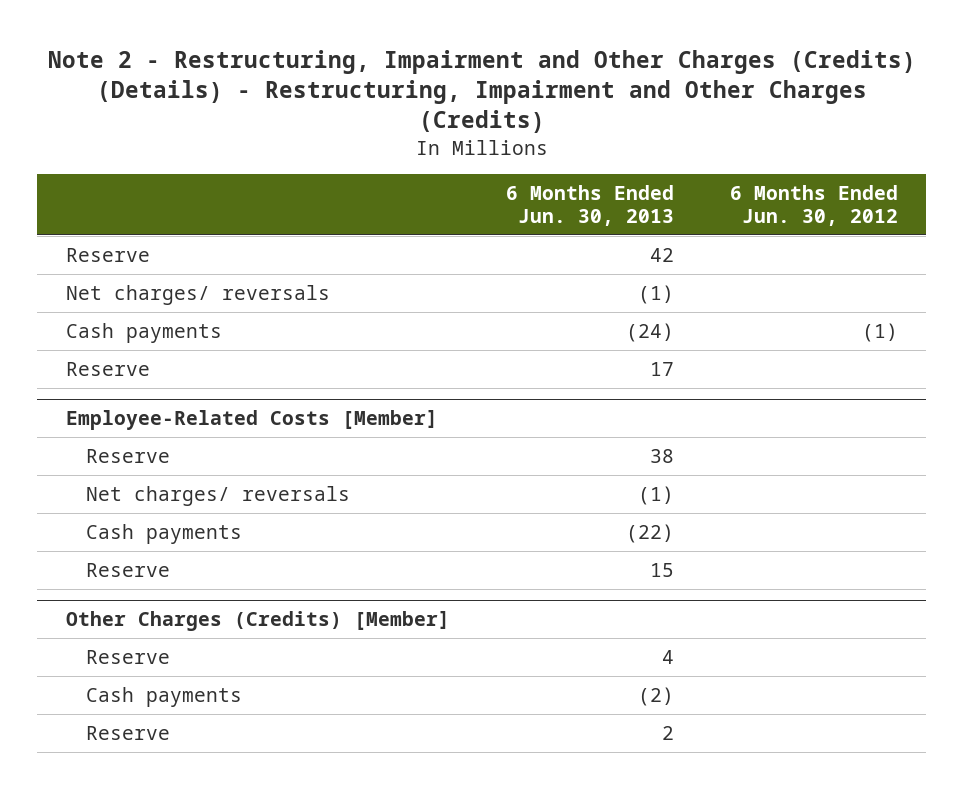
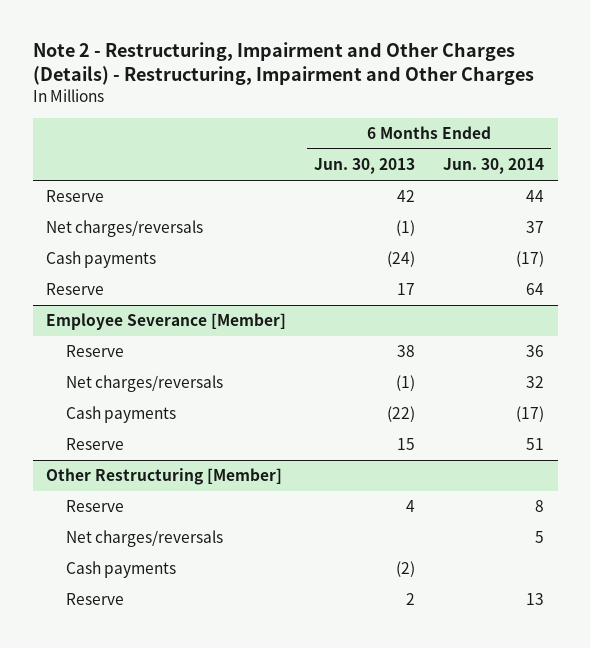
- Note 2 - Restructuring, Impairment and Other Charges (Credits) (Details) - Restructuring, Impairment and Other Charges (Credits)
+ Note 2 - Restructuring, Impairment and Other Charges (Details) - Restructuring, Impairment and Other Charges
- | 6 Months Ended Jun. 30, 2013 | 6 Months Ended Jun. 30, 2012
+ | 6 Months Ended Jun. 30, 2013 | 6 Months Ended Jun. 30, 2014
- Net charges/ reversals | (1) |
+ Net charges/reversals | (1) | 37
- Employee-Related Costs [Member]
+ Employee Severance [Member]
- Net charges/ reversals | (1) |
+ Net charges/reversals | (1) | 32
- Other Charges (Credits) [Member]
+ Other Restructuring [Member]
+ Net charges/reversals | | 5

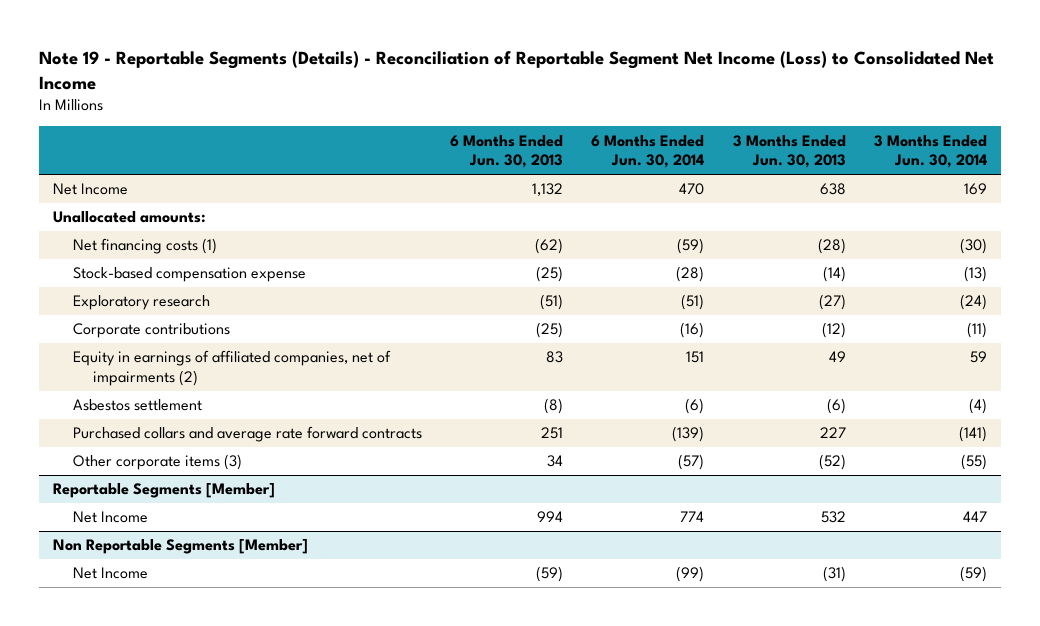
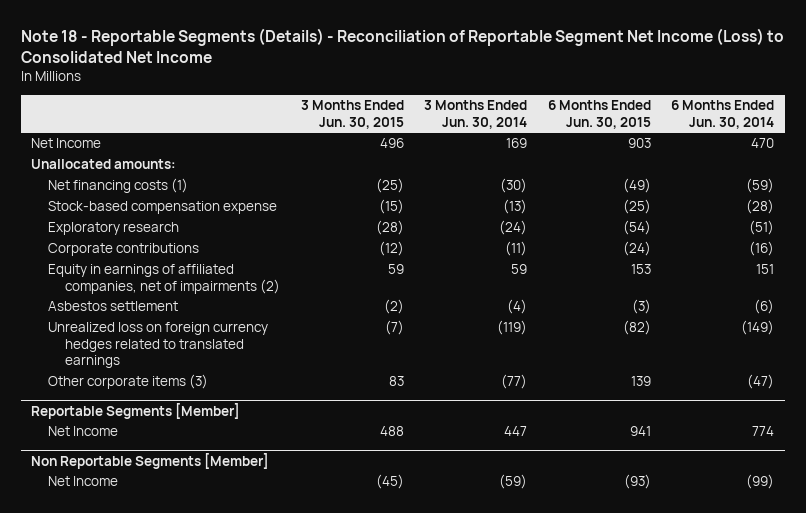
- Note 19 - Reportable Segments (Details) - Reconciliation of Reportable Segment Net Income (Loss) to Consolidated Net Income
+ Note 18 - Reportable Segments (Details) - Reconciliation of Reportable Segment Net Income (Loss) to Consolidated Net Income
- | 6 Months Ended Jun. 30, 2013 | 6 Months Ended Jun. 30, 2014 | 3 Months Ended Jun. 30, 2013 | 3 Months Ended Jun. 30, 2014
+ | 3 Months Ended Jun. 30, 2015 | 3 Months Ended Jun. 30, 2014 | 6 Months Ended Jun. 30, 2015 | 6 Months Ended Jun. 30, 2014
- Purchased collars and average rate forward contracts | 251 | (139) | 227 | (141)
- Other corporate items (3) | 34 | (57) | (52) | (55)
+ Unrealized loss on foreign currency hedges related to translated earnings | (7) | (119) | (82) | (149)
+ Other corporate items (3) | 83 | (77) | 139 | (47)

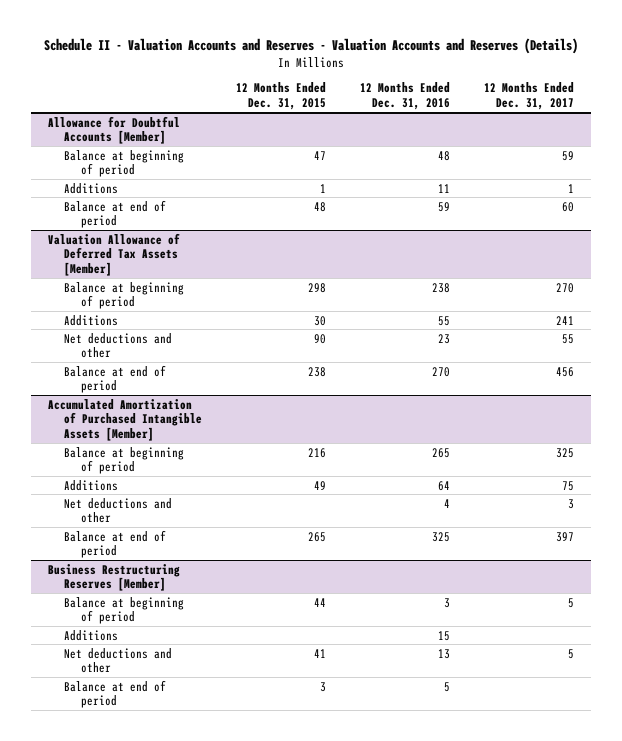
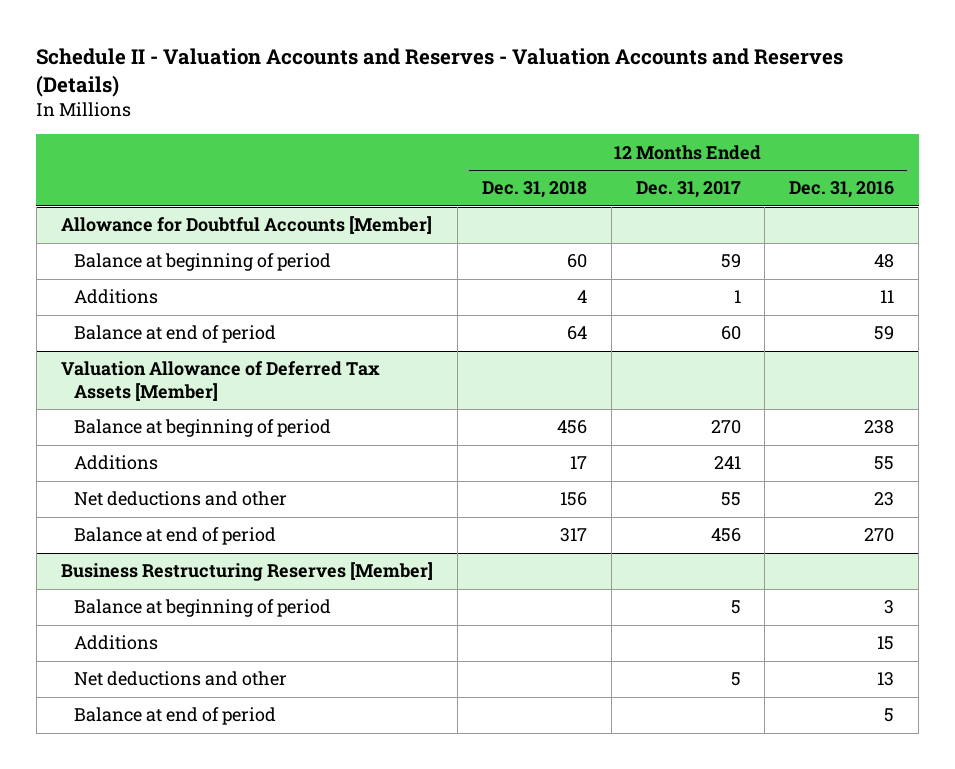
- | 12 Months Ended Dec. 31, 2015 | 12 Months Ended Dec. 31, 2016 | 12 Months Ended Dec. 31, 2017
+ | 12 Months Ended Dec. 31, 2018 | 12 Months Ended Dec. 31, 2017 | 12 Months Ended Dec. 31, 2016
- Accumulated Amortization of Purchased Intangible Assets [Member]
- Balance at beginning of period | 216 | 265 | 325
- Additions | 49 | 64 | 75
- Net deductions and other | | 4 | 3
- Balance at end of period | 265 | 325 | 397

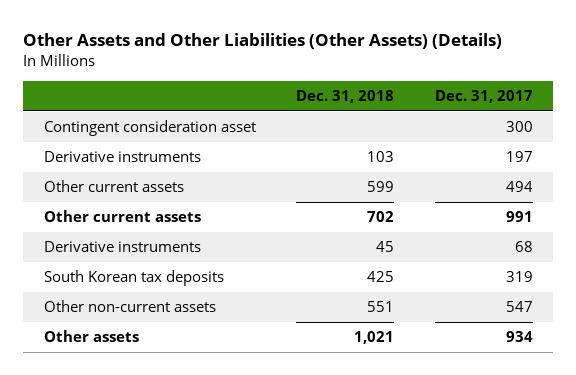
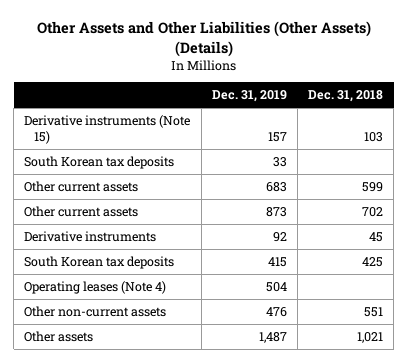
- | Dec. 31, 2018 | Dec. 31, 2017
+ | Dec. 31, 2019 | Dec. 31, 2018
- Contingent consideration asset | | 300
- Derivative instruments | 103 | 197
+ Derivative instruments (Note 15) | 157 | 103
+ South Korean tax deposits | 33 |
+ Operating leases (Note 4) | 504 |

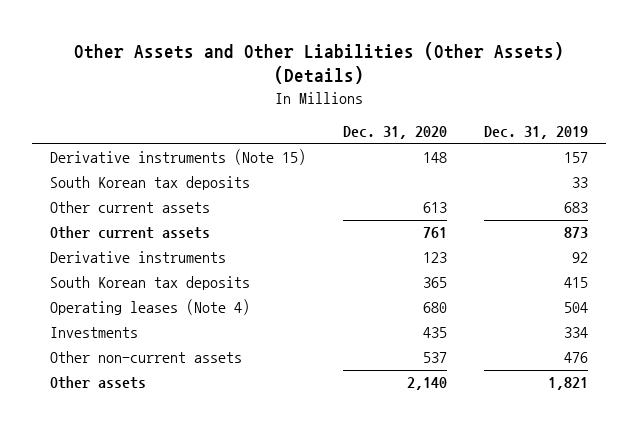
- | Dec. 31, 2019 | Dec. 31, 2018
+ | Dec. 31, 2020 | Dec. 31, 2019
+ Investments | 435 | 334
- Other assets | 1,487 | 1,021
+ Other assets | 2,140 | 1,821

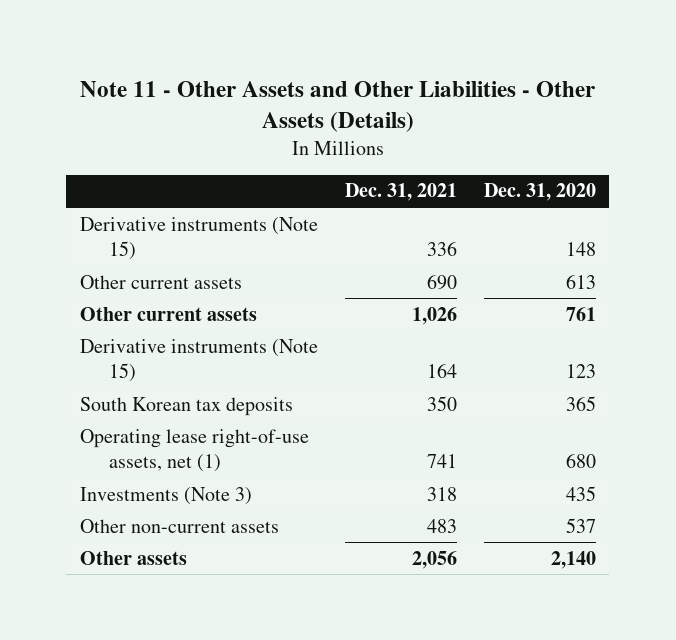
- Other Assets and Other Liabilities (Other Assets) (Details)
+ Note 11 - Other Assets and Other Liabilities - Other Assets (Details)
- | Dec. 31, 2020 | Dec. 31, 2019
+ | Dec. 31, 2021 | Dec. 31, 2020
- South Korean tax deposits | | 33
- Derivative instruments | 123 | 92
+ Derivative instruments (Note 15) | 164 | 123
- Operating leases (Note 4) | 680 | 504
- Investments | 435 | 334
+ Operating lease right-of-use assets, net (1) | 741 | 680
+ Investments (Note 3) | 318 | 435

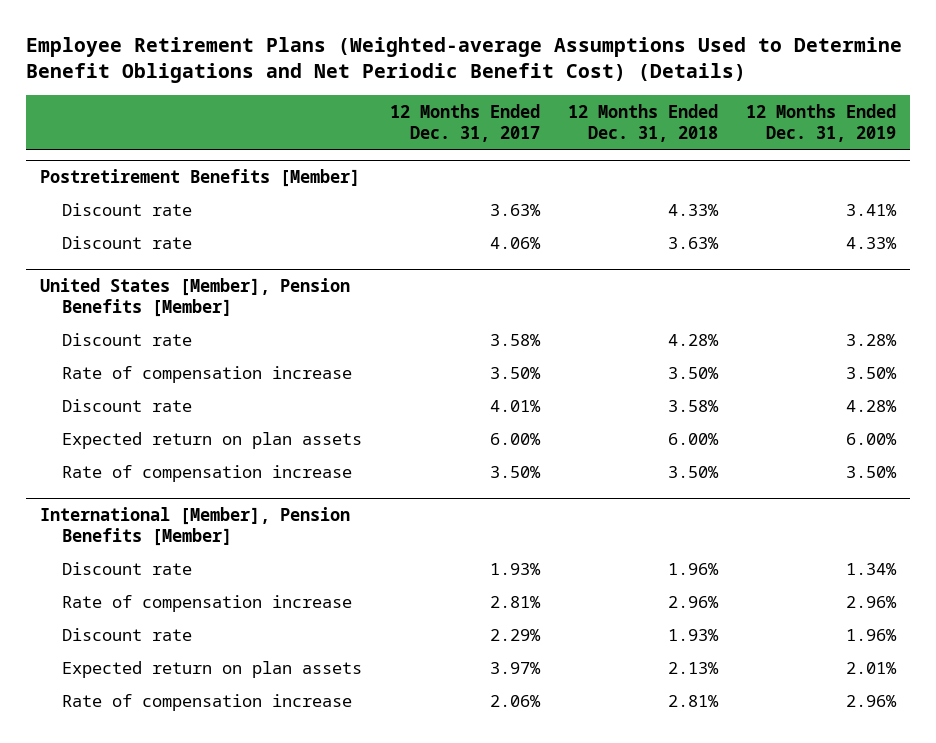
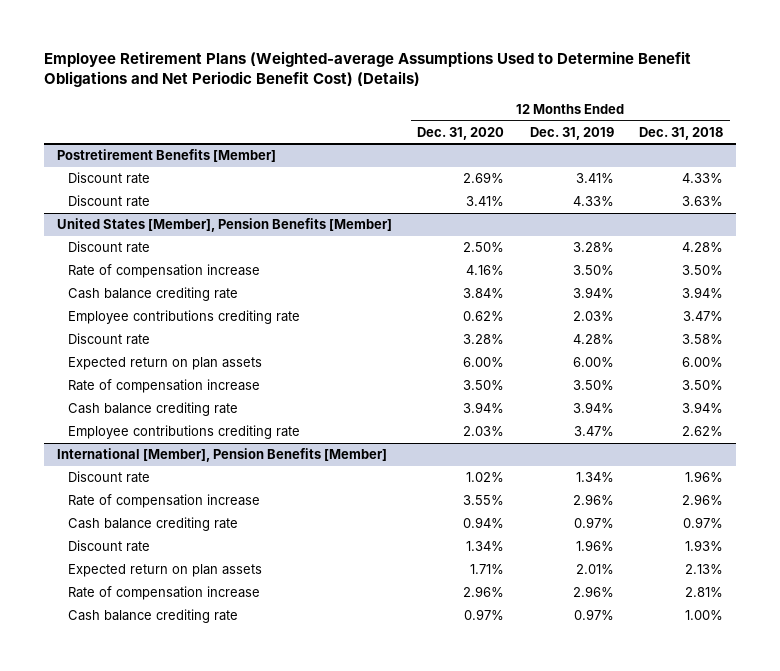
- | 12 Months Ended Dec. 31, 2017 | 12 Months Ended Dec. 31, 2018 | 12 Months Ended Dec. 31, 2019
+ | 12 Months Ended Dec. 31, 2020 | 12 Months Ended Dec. 31, 2019 | 12 Months Ended Dec. 31, 2018
@ United States [Member], Pension Benefits [Member]
+ Cash balance crediting rate | 3.84% | 3.94% | 3.94%
+ Employee contributions crediting rate | 0.62% | 2.03% | 3.47%
+ Cash balance crediting rate | 3.94% | 3.94% | 3.94%
+ Employee contributions crediting rate | 2.03% | 3.47% | 2.62%
@ International [Member], Pension Benefits [Member]
+ Cash balance crediting rate | 0.94% | 0.97% | 0.97%
+ Cash balance crediting rate | 0.97% | 0.97% | 1.00%

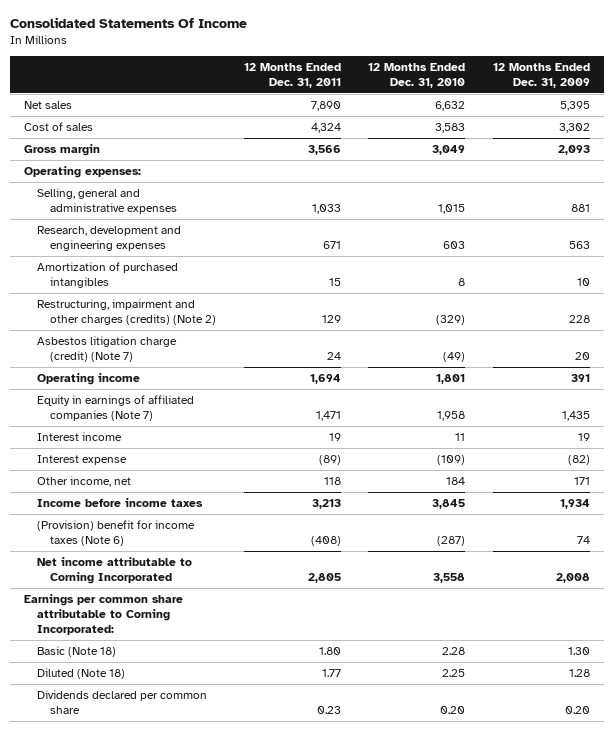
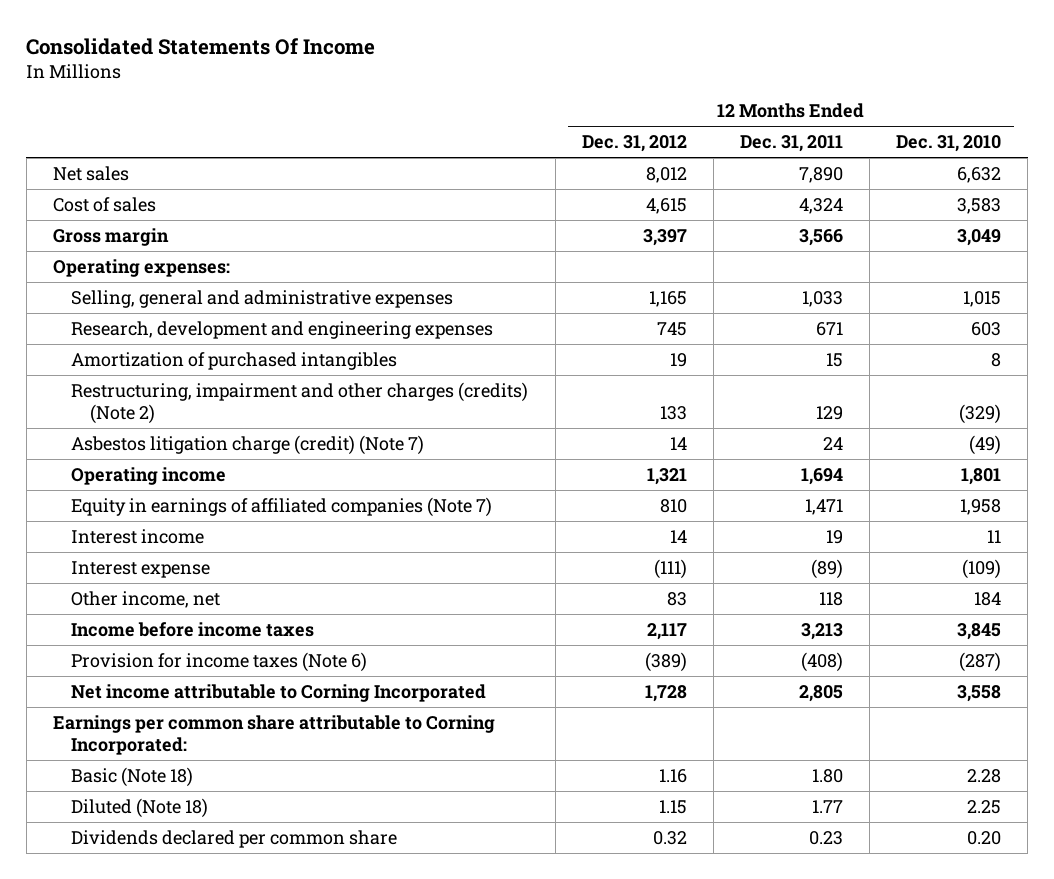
- | 12 Months Ended Dec. 31, 2011 | 12 Months Ended Dec. 31, 2010 | 12 Months Ended Dec. 31, 2009
+ | 12 Months Ended Dec. 31, 2012 | 12 Months Ended Dec. 31, 2011 | 12 Months Ended Dec. 31, 2010
- (Provision) benefit for income taxes (Note 6) | (408) | (287) | 74
+ Provision for income taxes (Note 6) | (389) | (408) | (287)

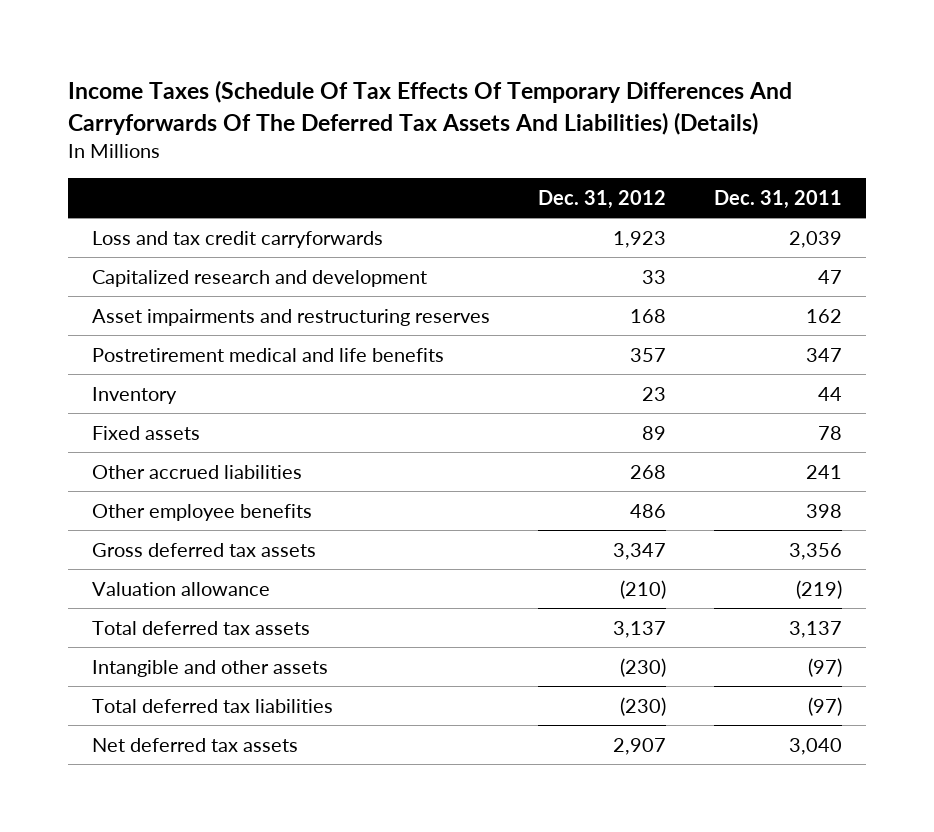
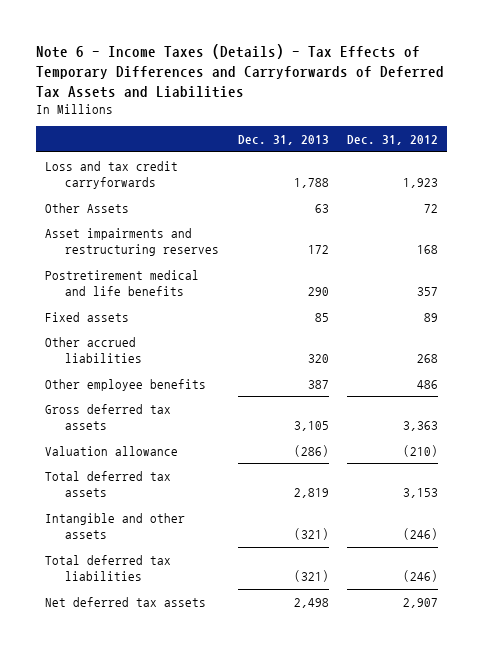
- Income Taxes (Schedule Of Tax Effects Of Temporary Differences And Carryforwards Of The Deferred Tax Assets And Liabilities) (Details)
+ Note 6 - Income Taxes (Details) - Tax Effects of Temporary Differences and Carryforwards of Deferred Tax Assets and Liabilities
- | Dec. 31, 2012 | Dec. 31, 2011
+ | Dec. 31, 2013 | Dec. 31, 2012
- Capitalized research and development | 33 | 47
+ Other Assets | 63 | 72
- Inventory | 23 | 44
- Gross deferred tax assets | 3,347 | 3,356
+ Gross deferred tax assets | 3,105 | 3,363
- Total deferred tax assets | 3,137 | 3,137
- Intangible and other assets | (230) | (97)
- Total deferred tax liabilities | (230) | (97)
+ Total deferred tax assets | 2,819 | 3,153
+ Intangible and other assets | (321) | (246)
+ Total deferred tax liabilities | (321) | (246)

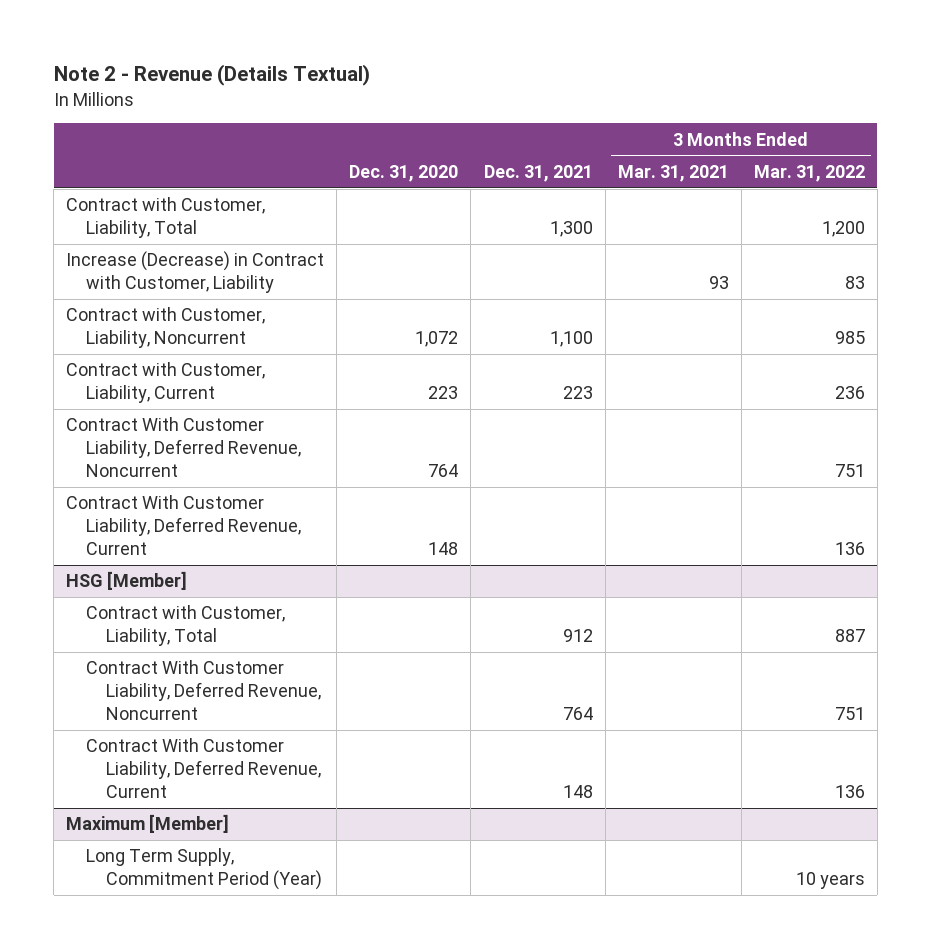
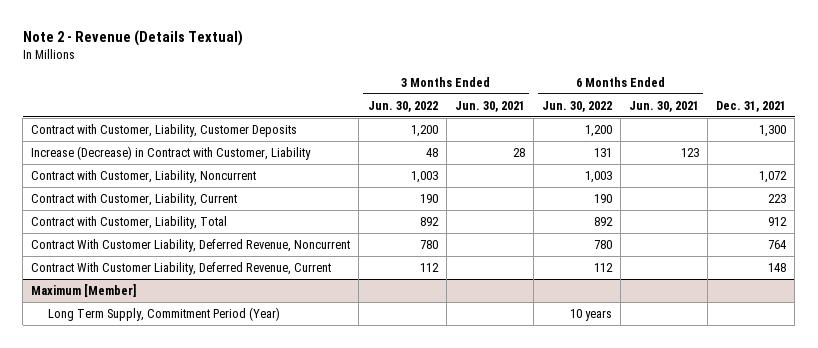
- | Dec. 31, 2020 | Dec. 31, 2021 | 3 Months Ended Mar. 31, 2021 | 3 Months Ended Mar. 31, 2022
+ | 3 Months Ended Jun. 30, 2022 | 3 Months Ended Jun. 30, 2021 | 6 Months Ended Jun. 30, 2022 | 6 Months Ended Jun. 30, 2021 | Dec. 31, 2021
- Contract with Customer, Liability, Total | | 1,300 | | 1,200
+ Contract with Customer, Liability, Customer Deposits | 1,200 | | 1,200 | | 1,300
- Contract with Customer, Liability, Noncurrent | 1,072 | 1,100 | | 985
+ Contract with Customer, Liability, Noncurrent | 1,003 | | 1,003 | | 1,072
- Contract With Customer Liability, Deferred Revenue, Noncurrent | 764 | | | 751
- Contract With Customer Liability, Deferred Revenue, Current | 148 | | | 136
- HSG [Member]

